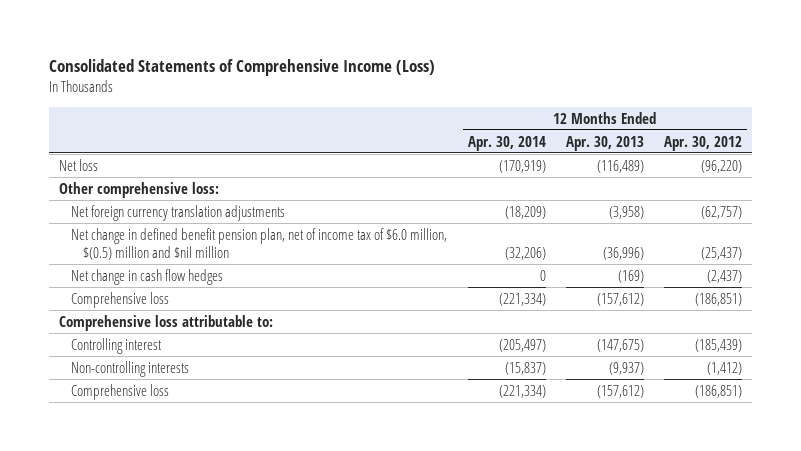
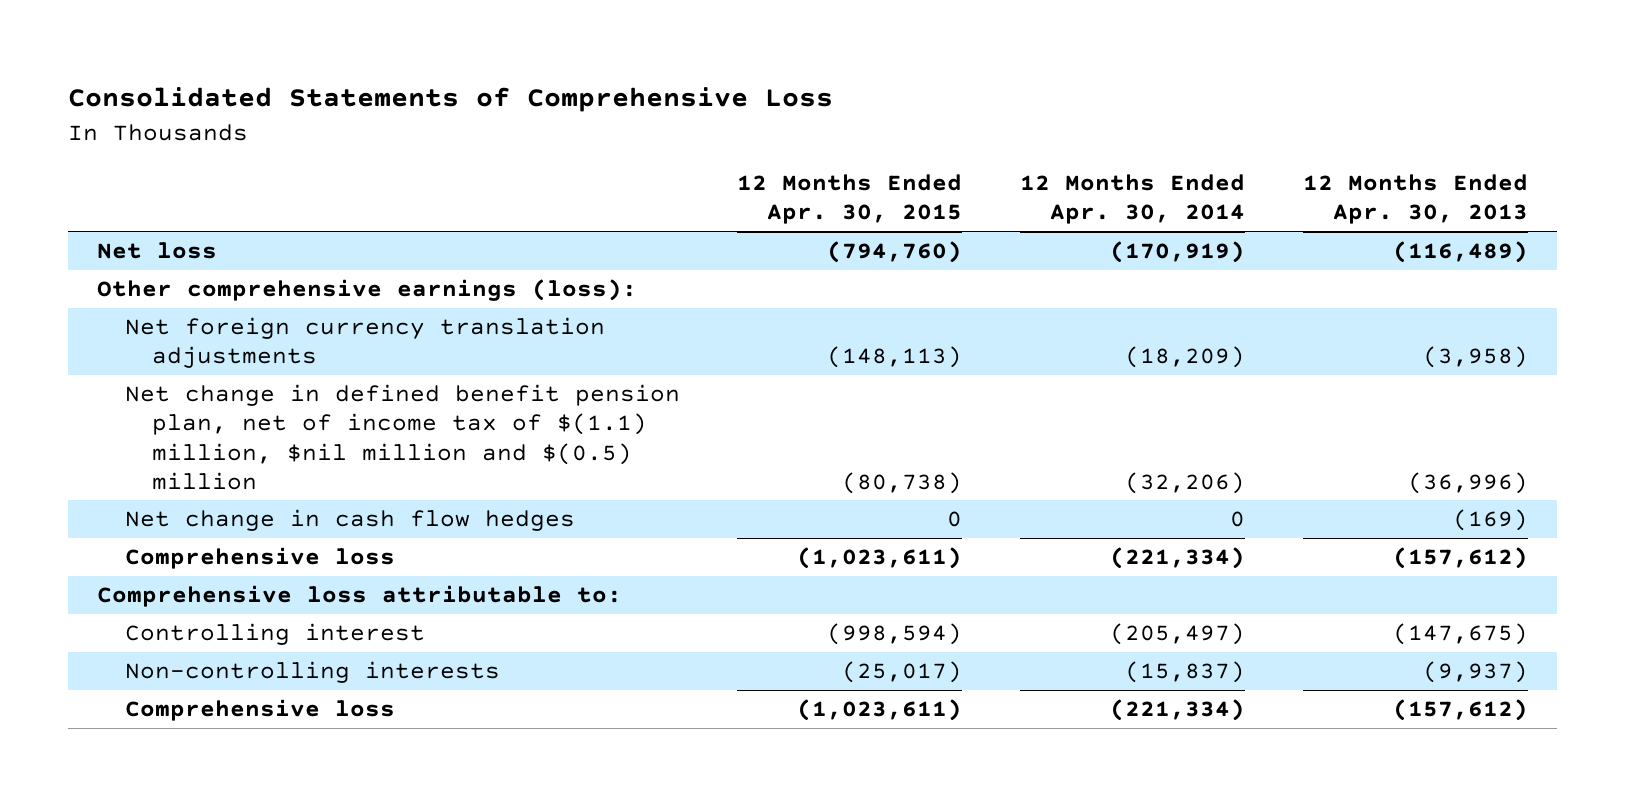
- Consolidated Statements of Comprehensive Income (Loss)
+ Consolidated Statements of Comprehensive Loss
- | 12 Months Ended Apr. 30, 2014 | 12 Months Ended Apr. 30, 2013 | 12 Months Ended Apr. 30, 2012
+ | 12 Months Ended Apr. 30, 2015 | 12 Months Ended Apr. 30, 2014 | 12 Months Ended Apr. 30, 2013
- Other comprehensive loss:
+ Other comprehensive earnings (loss):
- Net change in defined benefit pension plan, net of income tax of $6.0 million, $(0.5) million and $nil million | (32,206) | (36,996) | (25,437)
+ Net change in defined benefit pension plan, net of income tax of $(1.1) million, $nil million and $(0.5) million | (80,738) | (32,206) | (36,996)

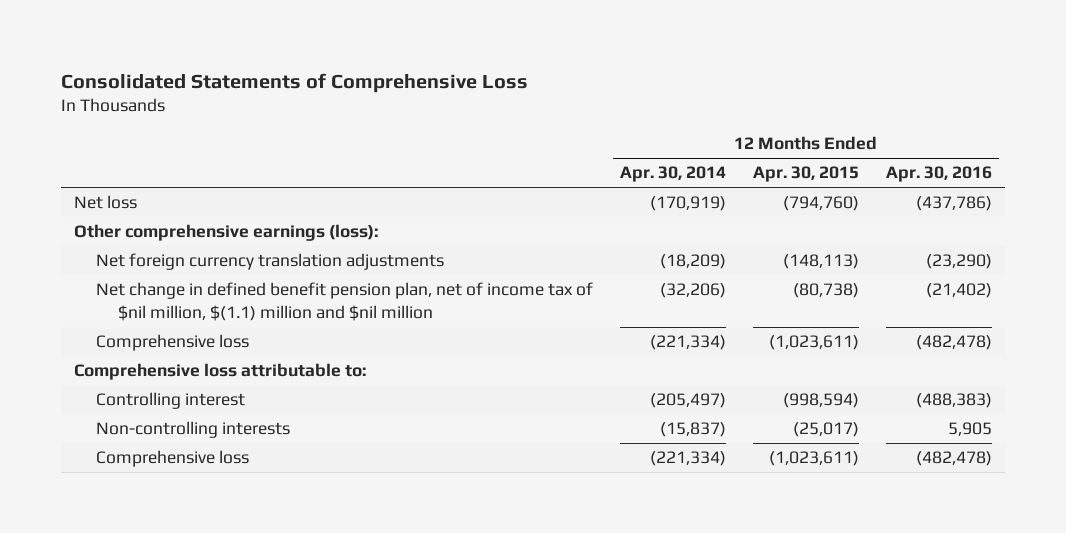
- | 12 Months Ended Apr. 30, 2015 | 12 Months Ended Apr. 30, 2014 | 12 Months Ended Apr. 30, 2013
+ | 12 Months Ended Apr. 30, 2014 | 12 Months Ended Apr. 30, 2015 | 12 Months Ended Apr. 30, 2016
- Net change in defined benefit pension plan, net of income tax of $(1.1) million, $nil million and $(0.5) million | (80,738) | (32,206) | (36,996)
- Net change in cash flow hedges | 0 | 0 | (169)
+ Net change in defined benefit pension plan, net of income tax of $nil million, $(1.1) million and $nil million | (32,206) | (80,738) | (21,402)

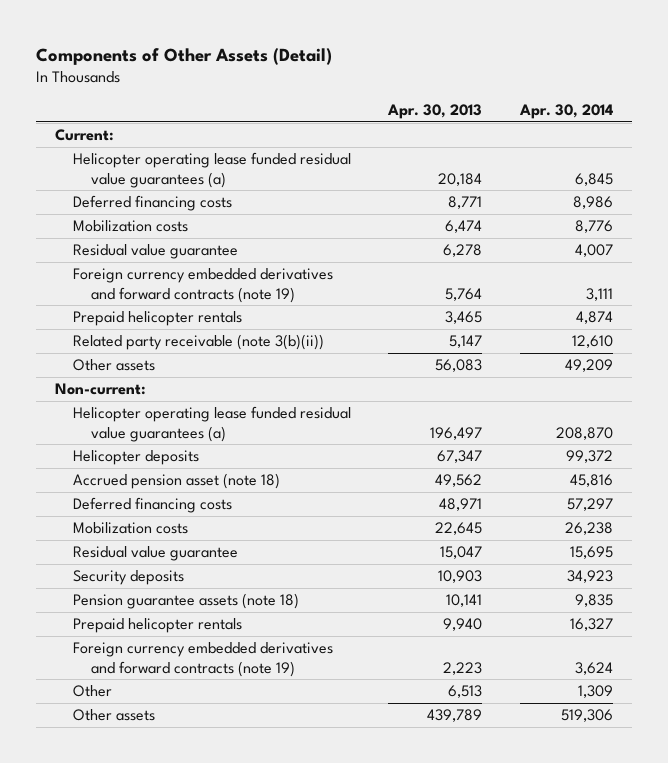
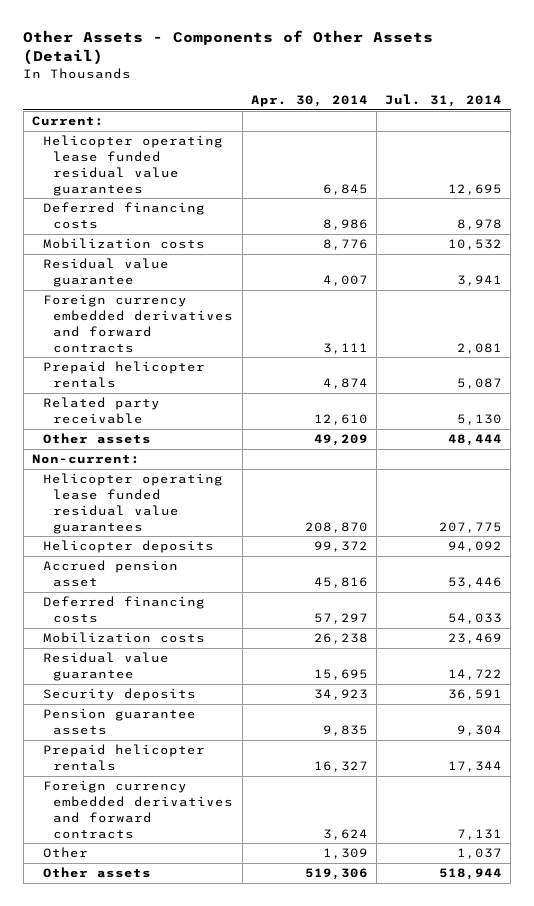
- Components of Other Assets (Detail)
+ Other Assets - Components of Other Assets (Detail)
- | Apr. 30, 2013 | Apr. 30, 2014
+ | Apr. 30, 2014 | Jul. 31, 2014
- Helicopter operating lease funded residual value guarantees (a) | 20,184 | 6,845
+ Helicopter operating lease funded residual value guarantees | 6,845 | 12,695
- Foreign currency embedded derivatives and forward contracts (note 19) | 5,764 | 3,111
+ Foreign currency embedded derivatives and forward contracts | 3,111 | 2,081
- Related party receivable (note 3(b)(ii)) | 5,147 | 12,610
+ Related party receivable | 12,610 | 5,130
- Helicopter operating lease funded residual value guarantees (a) | 196,497 | 208,870
+ Helicopter operating lease funded residual value guarantees | 208,870 | 207,775
- Accrued pension asset (note 18) | 49,562 | 45,816
+ Accrued pension asset | 45,816 | 53,446
- Pension guarantee assets (note 18) | 10,141 | 9,835
+ Pension guarantee assets | 9,835 | 9,304
- Foreign currency embedded derivatives and forward contracts (note 19) | 2,223 | 3,624
+ Foreign currency embedded derivatives and forward contracts | 3,624 | 7,131

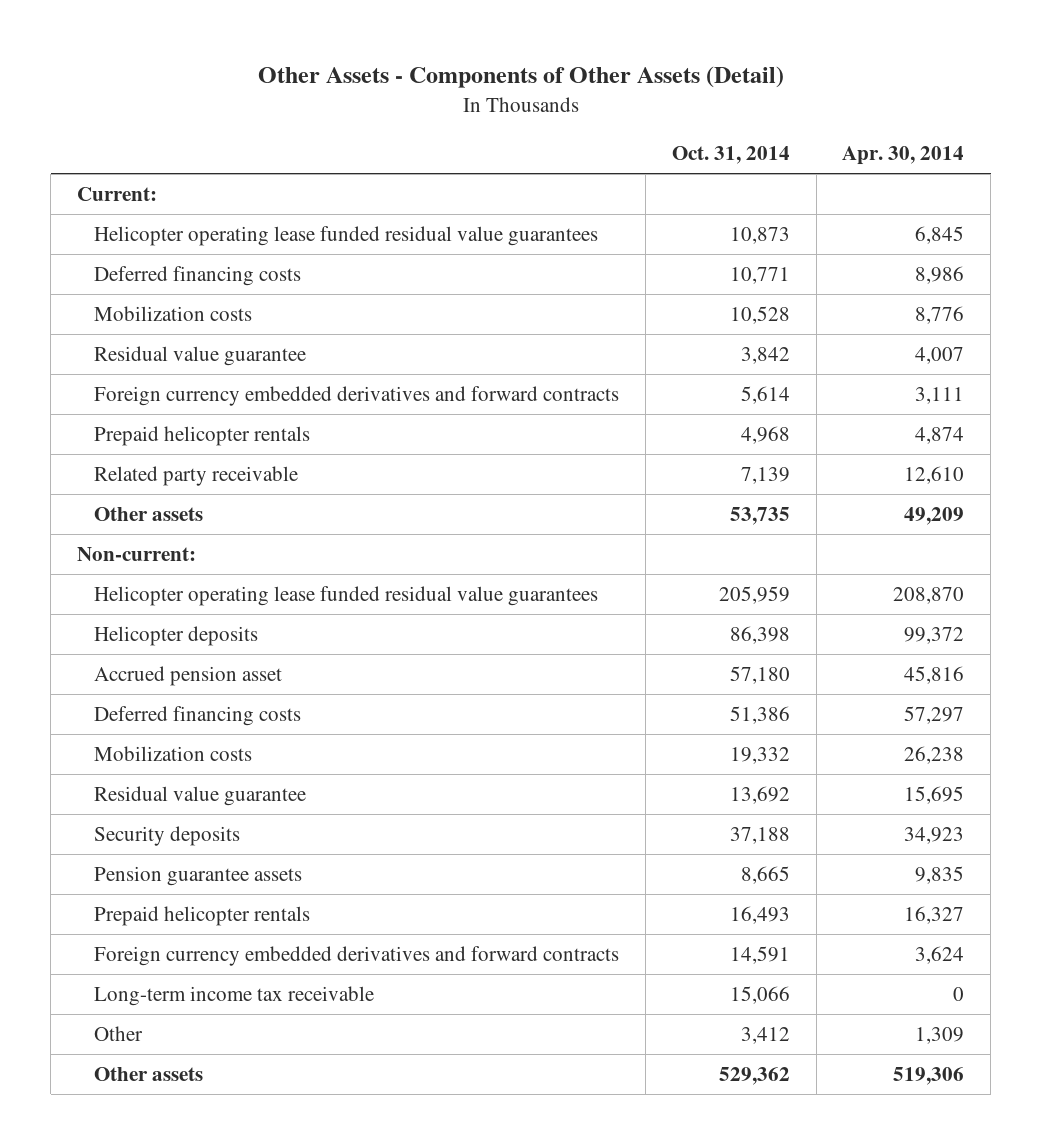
- | Apr. 30, 2014 | Jul. 31, 2014
+ | Oct. 31, 2014 | Apr. 30, 2014
+ Long-term income tax receivable | 15,066 | 0

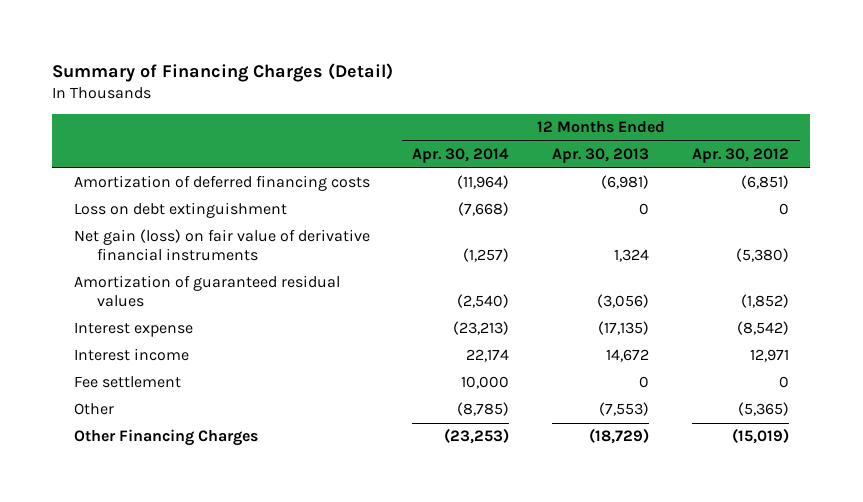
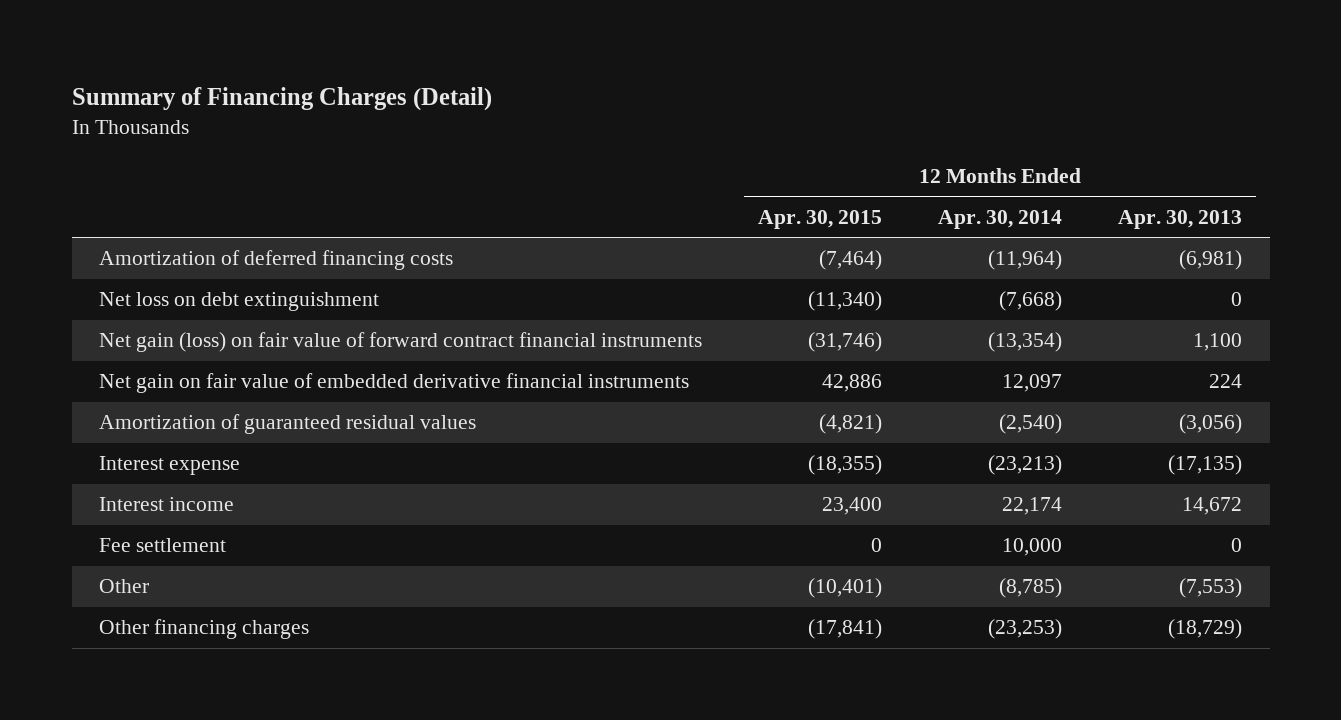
- | 12 Months Ended Apr. 30, 2014 | 12 Months Ended Apr. 30, 2013 | 12 Months Ended Apr. 30, 2012
+ | 12 Months Ended Apr. 30, 2015 | 12 Months Ended Apr. 30, 2014 | 12 Months Ended Apr. 30, 2013
- Loss on debt extinguishment | (7,668) | 0 | 0
- Net gain (loss) on fair value of derivative financial instruments | (1,257) | 1,324 | (5,380)
+ Net loss on debt extinguishment | (11,340) | (7,668) | 0
+ Net gain (loss) on fair value of forward contract financial instruments | (31,746) | (13,354) | 1,100
+ Net gain on fair value of embedded derivative financial instruments | 42,886 | 12,097 | 224
- Other Financing Charges | (23,253) | (18,729) | (15,019)
+ Other financing charges | (17,841) | (23,253) | (18,729)

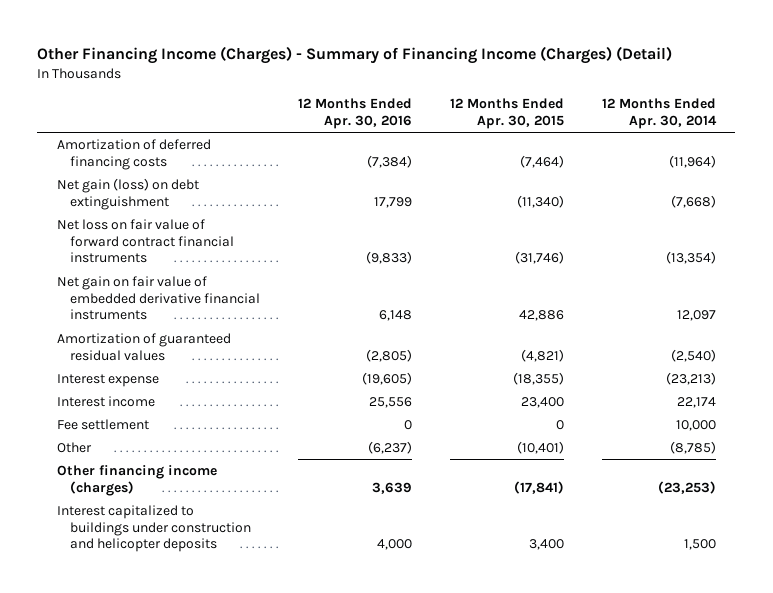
- Summary of Financing Charges (Detail)
+ Other Financing Income (Charges) - Summary of Financing Income (Charges) (Detail)
- | 12 Months Ended Apr. 30, 2015 | 12 Months Ended Apr. 30, 2014 | 12 Months Ended Apr. 30, 2013
+ | 12 Months Ended Apr. 30, 2016 | 12 Months Ended Apr. 30, 2015 | 12 Months Ended Apr. 30, 2014
- Net loss on debt extinguishment | (11,340) | (7,668) | 0
- Net gain (loss) on fair value of forward contract financial instruments | (31,746) | (13,354) | 1,100
+ Net gain (loss) on debt extinguishment | 17,799 | (11,340) | (7,668)
+ Net loss on fair value of forward contract financial instruments | (9,833) | (31,746) | (13,354)
- Other financing charges | (17,841) | (23,253) | (18,729)
+ Other financing income (charges) | 3,639 | (17,841) | (23,253)
+ Interest capitalized to buildings under construction and helicopter deposits | 4,000 | 3,400 | 1,500

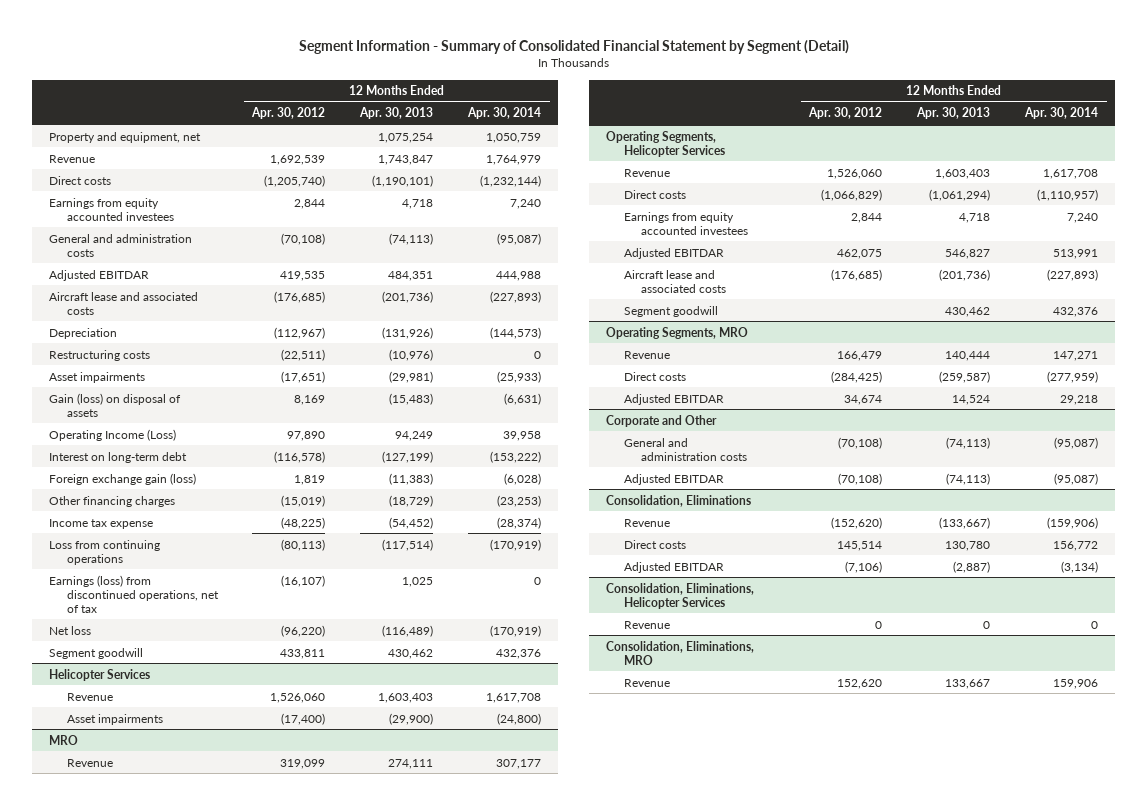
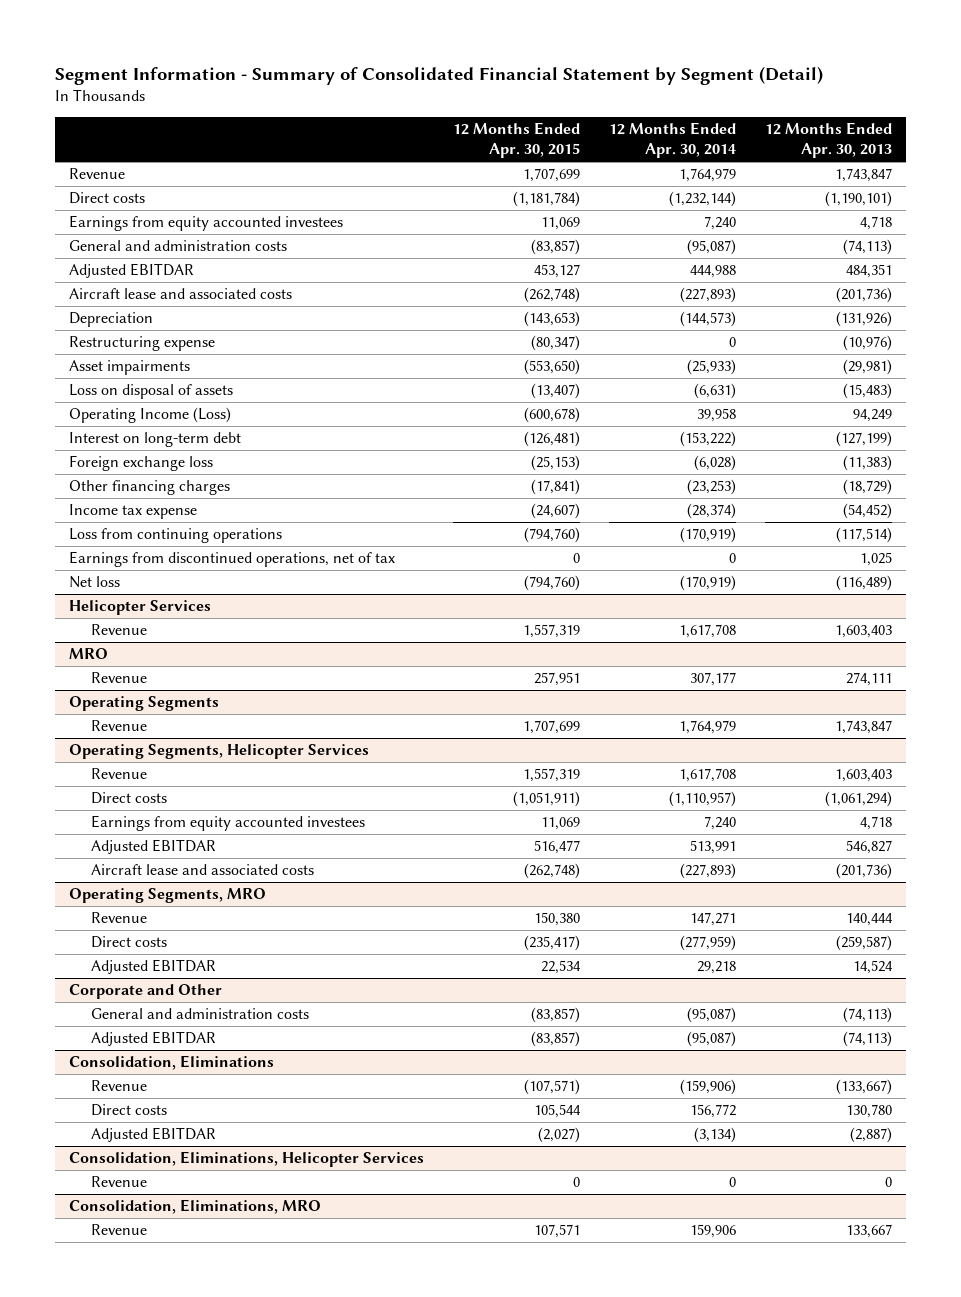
- | 12 Months Ended Apr. 30, 2012 | 12 Months Ended Apr. 30, 2013 | 12 Months Ended Apr. 30, 2014
+ | 12 Months Ended Apr. 30, 2015 | 12 Months Ended Apr. 30, 2014 | 12 Months Ended Apr. 30, 2013
- Property and equipment, net | | 1,075,254 | 1,050,759
- Restructuring costs | (22,511) | (10,976) | 0
+ Restructuring expense | (80,347) | 0 | (10,976)
- Gain (loss) on disposal of assets | 8,169 | (15,483) | (6,631)
+ Loss on disposal of assets | (13,407) | (6,631) | (15,483)
- Foreign exchange gain (loss) | 1,819 | (11,383) | (6,028)
+ Foreign exchange loss | (25,153) | (6,028) | (11,383)
- Earnings (loss) from discontinued operations, net of tax | (16,107) | 1,025 | 0
+ Earnings from discontinued operations, net of tax | 0 | 0 | 1,025
- Segment goodwill | 433,811 | 430,462 | 432,376
@ Helicopter Services
- Asset impairments | (17,400) | (29,900) | (24,800)
+ Operating Segments
+ Revenue | 1,707,699 | 1,764,979 | 1,743,847
@ Operating Segments, Helicopter Services
- Segment goodwill | | 430,462 | 432,376

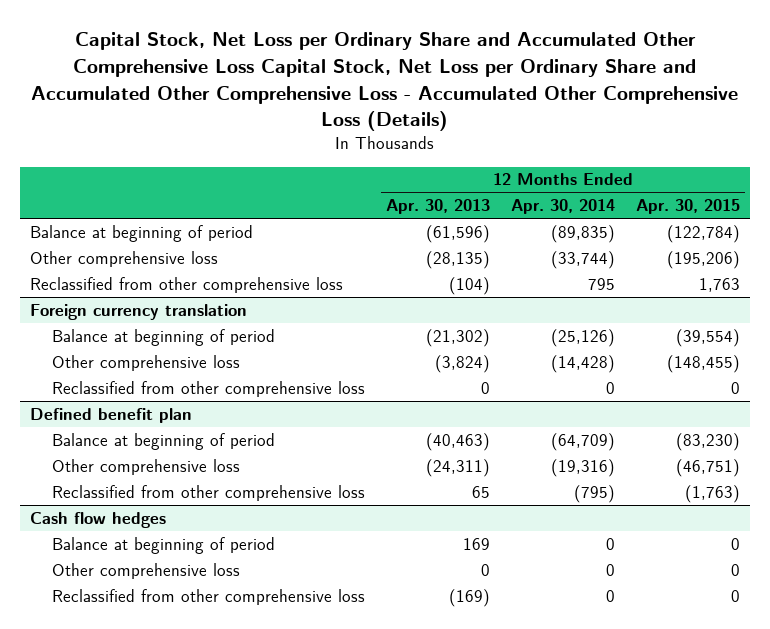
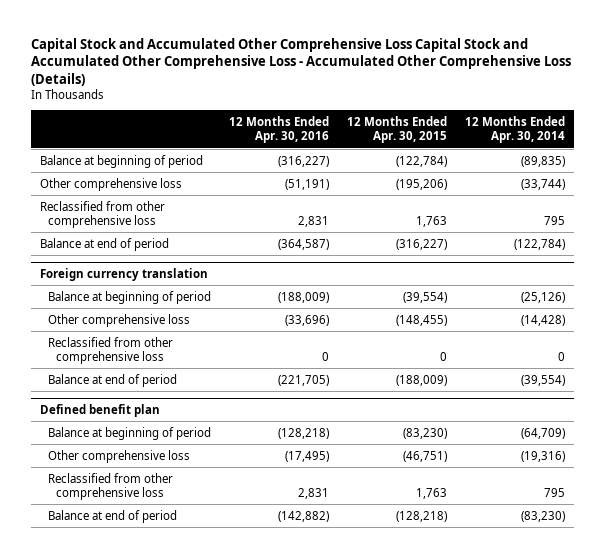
- Capital Stock, Net Loss per Ordinary Share and Accumulated Other Comprehensive Loss Capital Stock, Net Loss per Ordinary Share and Accumulated Other Comprehensive Loss - Accumulated Other Comprehensive Loss (Details)
+ Capital Stock and Accumulated Other Comprehensive Loss Capital Stock and Accumulated Other Comprehensive Loss - Accumulated Other Comprehensive Loss (Details)
- | 12 Months Ended Apr. 30, 2013 | 12 Months Ended Apr. 30, 2014 | 12 Months Ended Apr. 30, 2015
+ | 12 Months Ended Apr. 30, 2016 | 12 Months Ended Apr. 30, 2015 | 12 Months Ended Apr. 30, 2014
+ Balance at end of period | (364,587) | (316,227) | (122,784)
@ Foreign currency translation
+ Balance at end of period | (221,705) | (188,009) | (39,554)
@ Defined benefit plan
- Reclassified from other comprehensive loss | 65 | (795) | (1,763)
- Cash flow hedges
- Balance at beginning of period | 169 | 0 | 0
- Other comprehensive loss | 0 | 0 | 0
- Reclassified from other comprehensive loss | (169) | 0 | 0
@ Defined benefit plan
+ Reclassified from other comprehensive loss | 2,831 | 1,763 | 795
+ Balance at end of period | (142,882) | (128,218) | (83,230)

